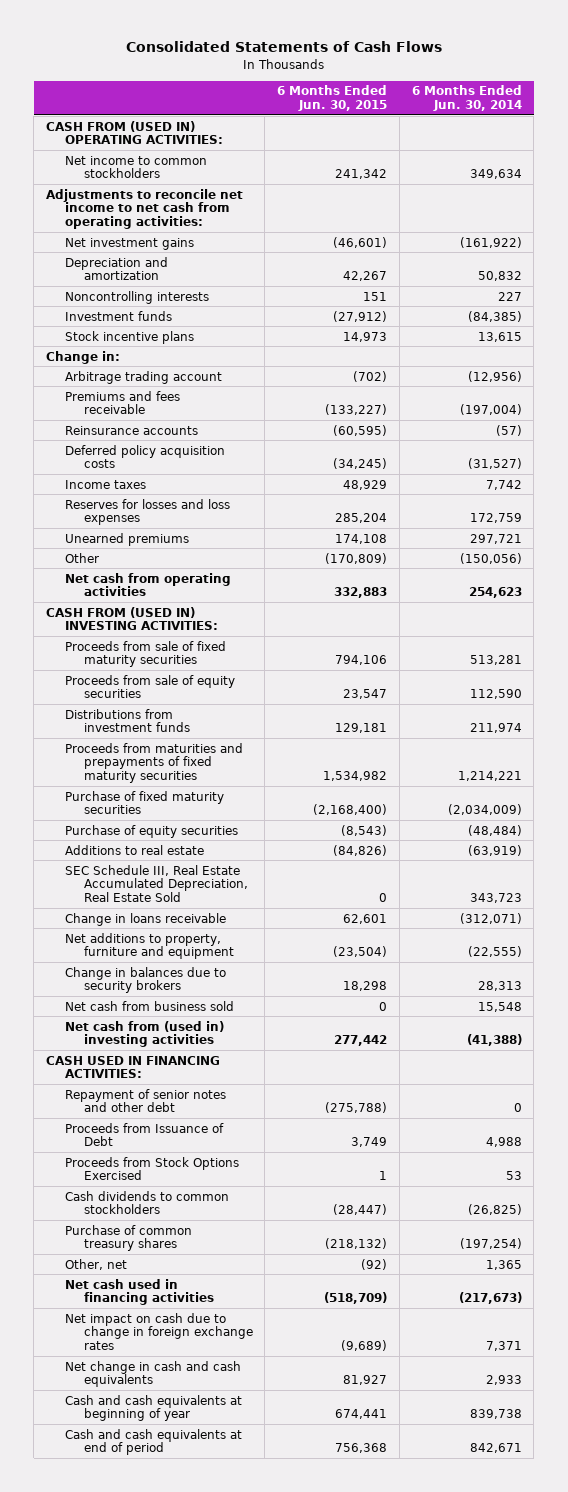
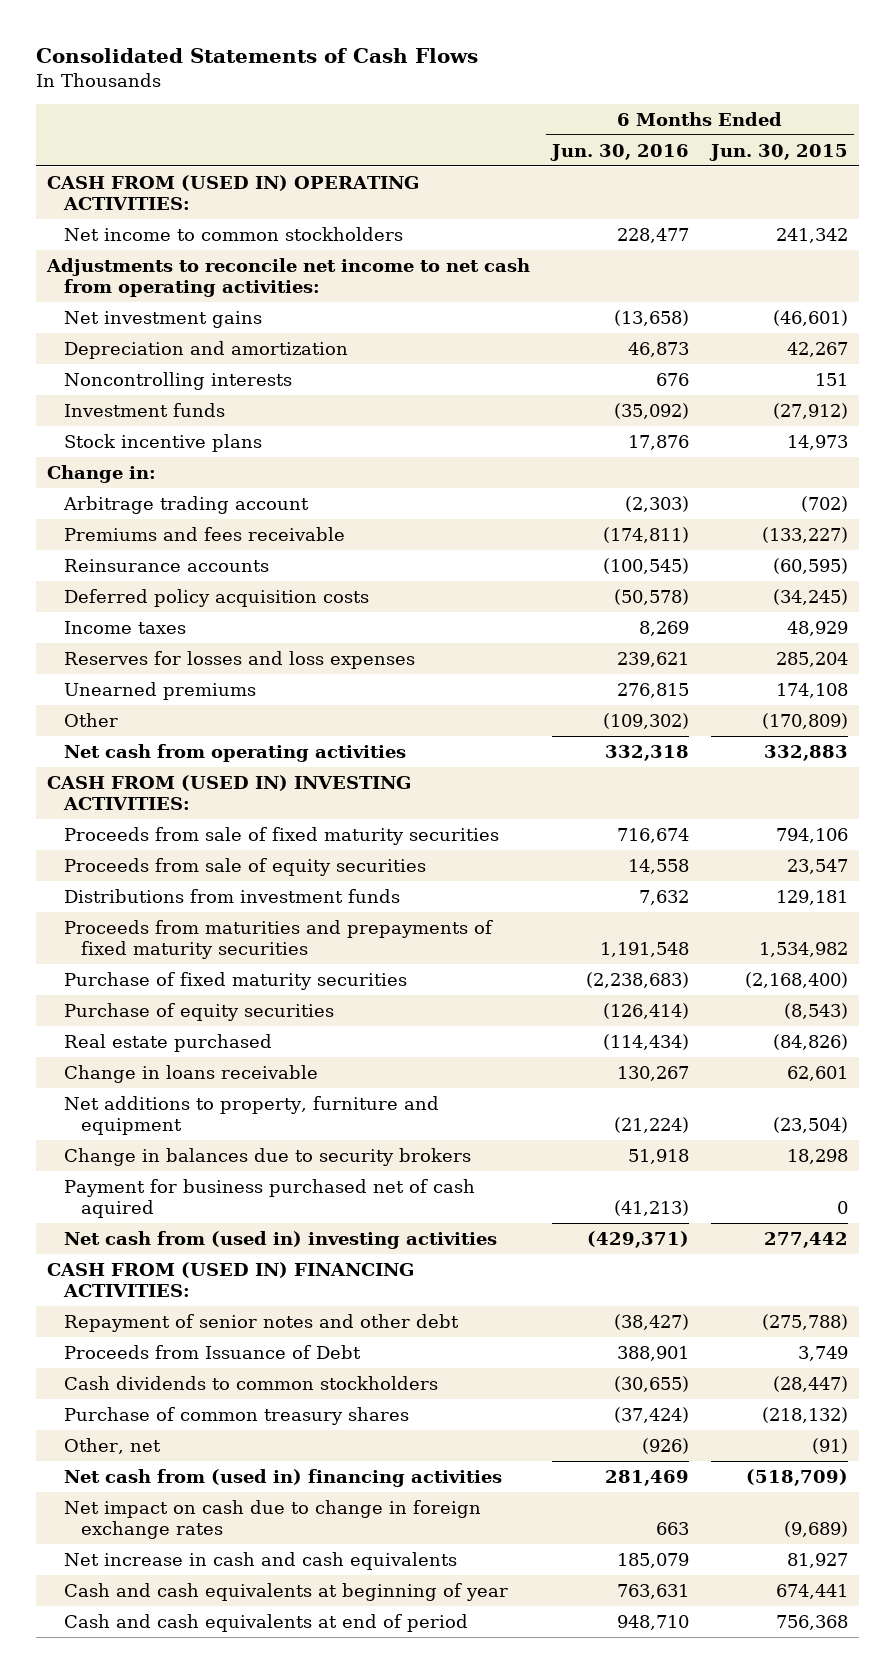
- | 6 Months Ended Jun. 30, 2015 | 6 Months Ended Jun. 30, 2014
+ | 6 Months Ended Jun. 30, 2016 | 6 Months Ended Jun. 30, 2015
- Additions to real estate | (84,826) | (63,919)
- SEC Schedule III, Real Estate Accumulated Depreciation, Real Estate Sold | 0 | 343,723
+ Real estate purchased | (114,434) | (84,826)
- Net cash from business sold | 0 | 15,548
+ Payment for business purchased net of cash aquired | (41,213) | 0
- CASH USED IN FINANCING ACTIVITIES:
+ CASH FROM (USED IN) FINANCING ACTIVITIES:
- Proceeds from Stock Options Exercised | 1 | 53
- Other, net | (92) | 1,365
- Net cash used in financing activities | (518,709) | (217,673)
+ Other, net | (926) | (91)
+ Net cash from (used in) financing activities | 281,469 | (518,709)
- Net change in cash and cash equivalents | 81,927 | 2,933
+ Net increase in cash and cash equivalents | 185,079 | 81,927

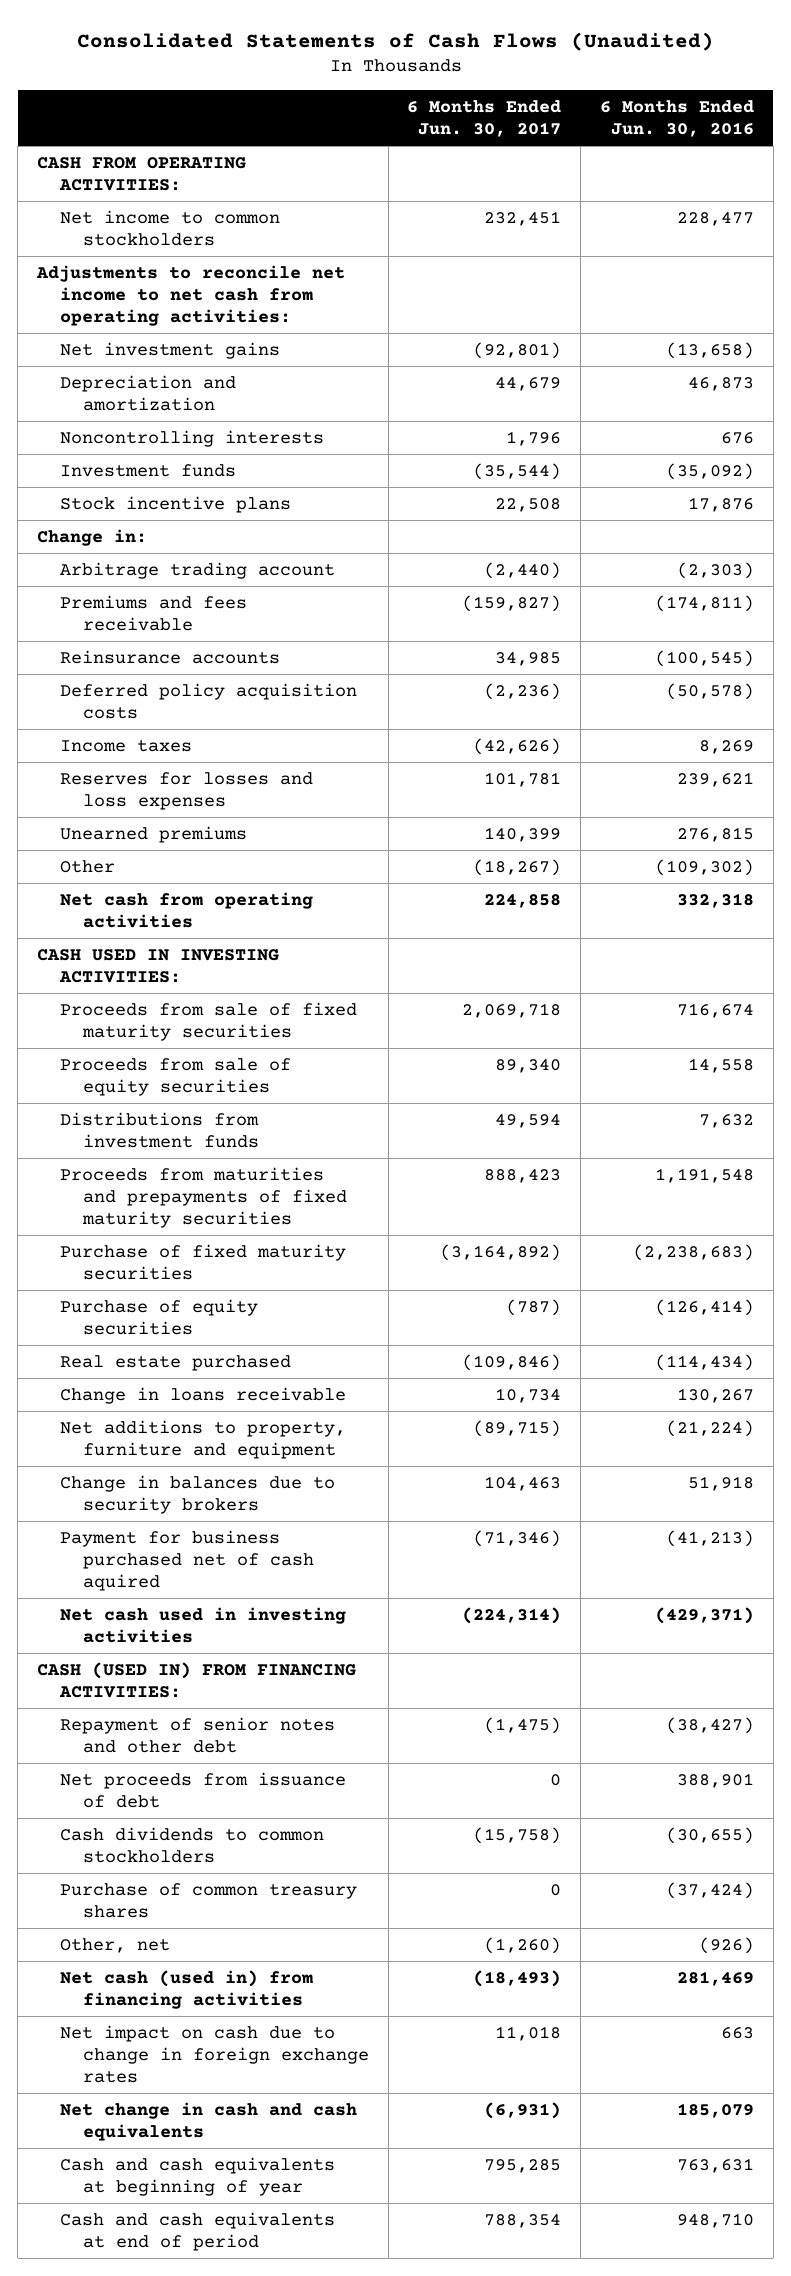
- Consolidated Statements of Cash Flows
+ Consolidated Statements of Cash Flows (Unaudited)
- | 6 Months Ended Jun. 30, 2016 | 6 Months Ended Jun. 30, 2015
+ | 6 Months Ended Jun. 30, 2017 | 6 Months Ended Jun. 30, 2016
- CASH FROM (USED IN) OPERATING ACTIVITIES:
+ CASH FROM OPERATING ACTIVITIES:
- CASH FROM (USED IN) INVESTING ACTIVITIES:
+ CASH USED IN INVESTING ACTIVITIES:
- Net cash from (used in) investing activities | (429,371) | 277,442
- CASH FROM (USED IN) FINANCING ACTIVITIES:
+ Net cash used in investing activities | (224,314) | (429,371)
+ CASH (USED IN) FROM FINANCING ACTIVITIES:
- Proceeds from Issuance of Debt | 388,901 | 3,749
+ Net proceeds from issuance of debt | 0 | 388,901
- Net cash from (used in) financing activities | 281,469 | (518,709)
+ Net cash (used in) from financing activities | (18,493) | 281,469
- Net increase in cash and cash equivalents | 185,079 | 81,927
+ Net change in cash and cash equivalents | (6,931) | 185,079

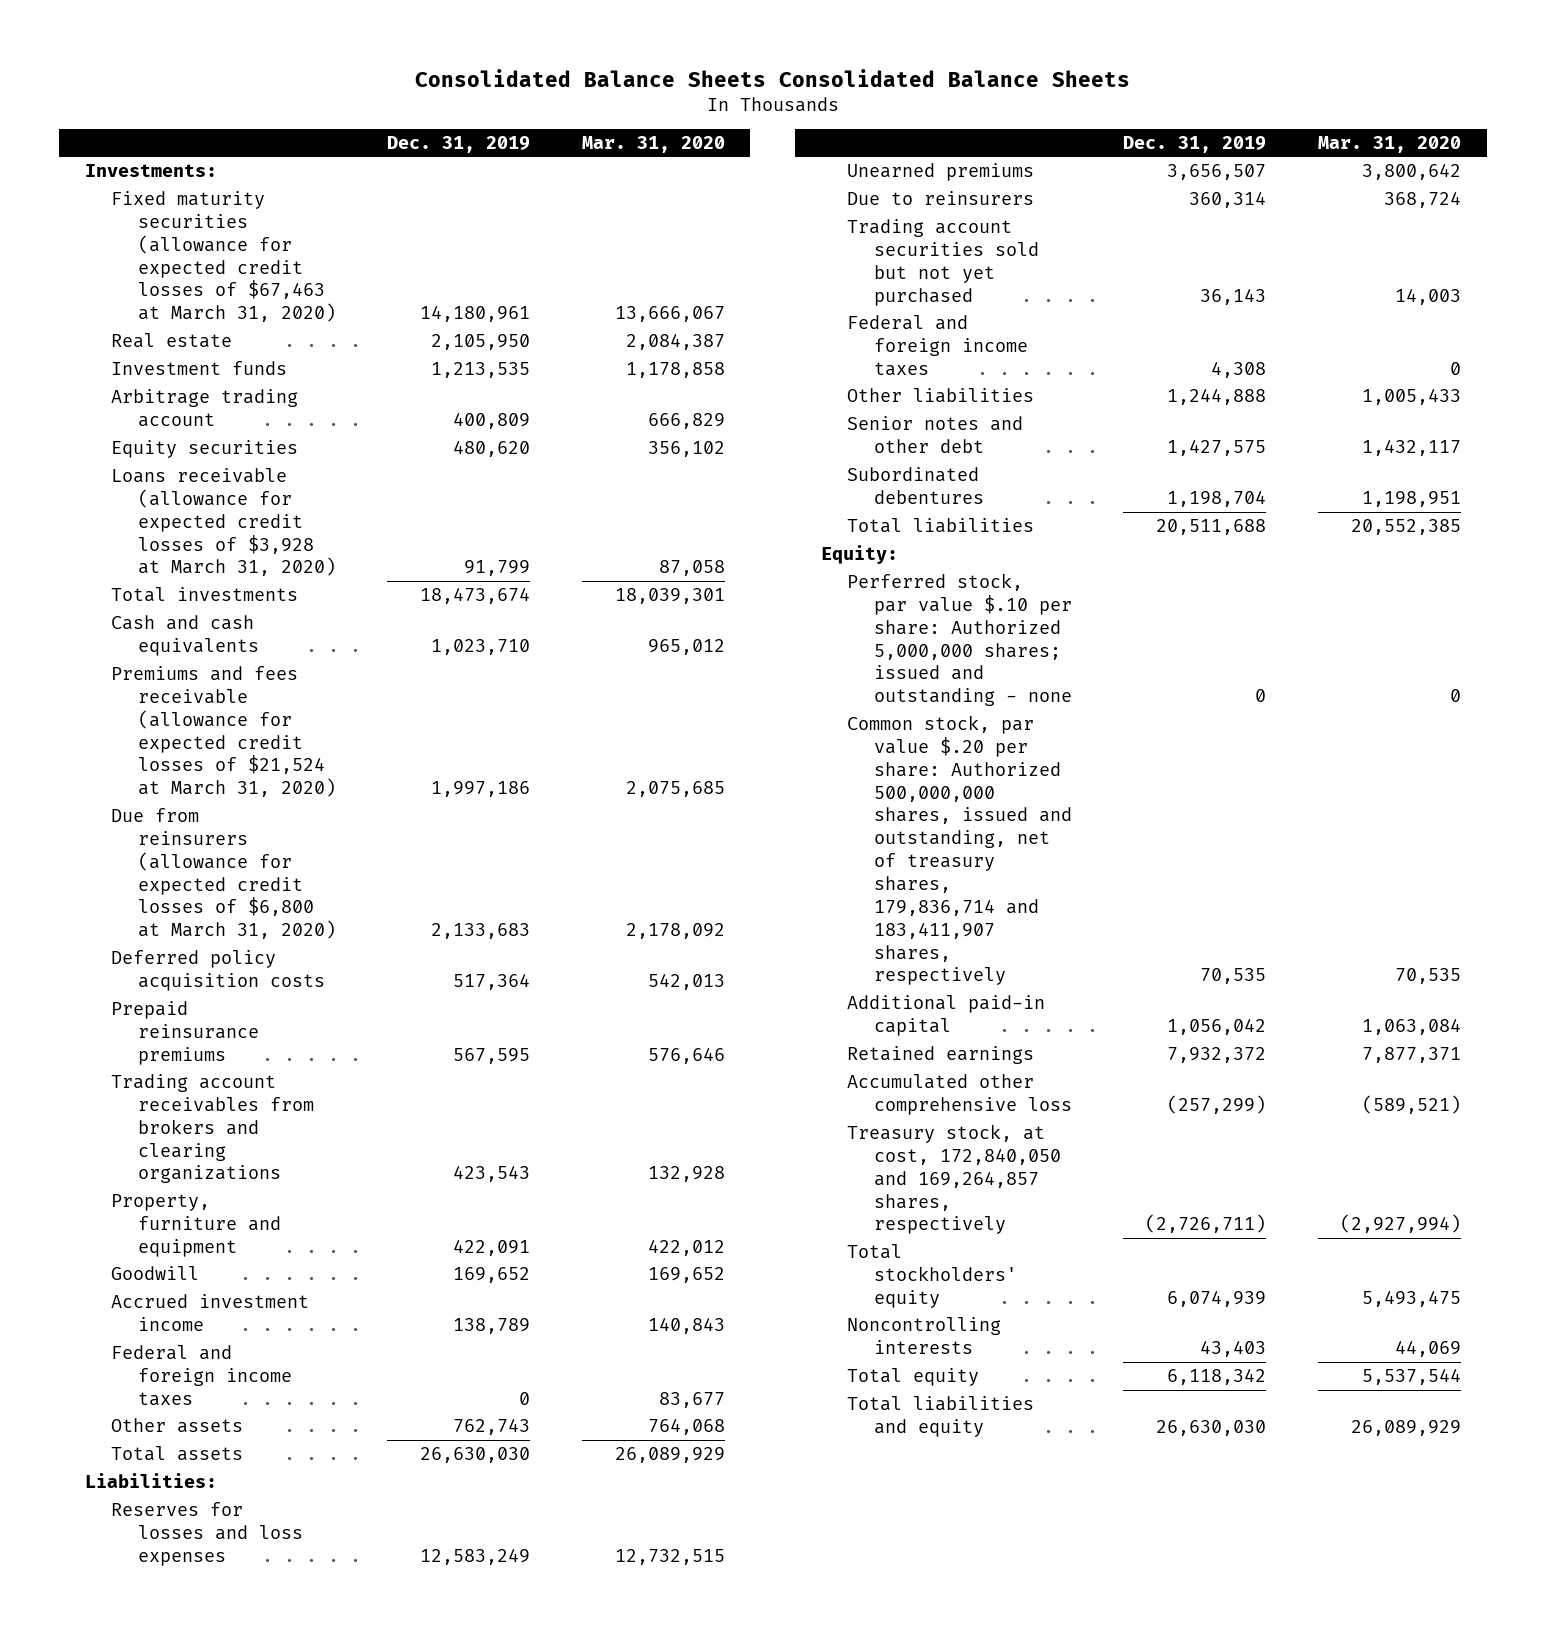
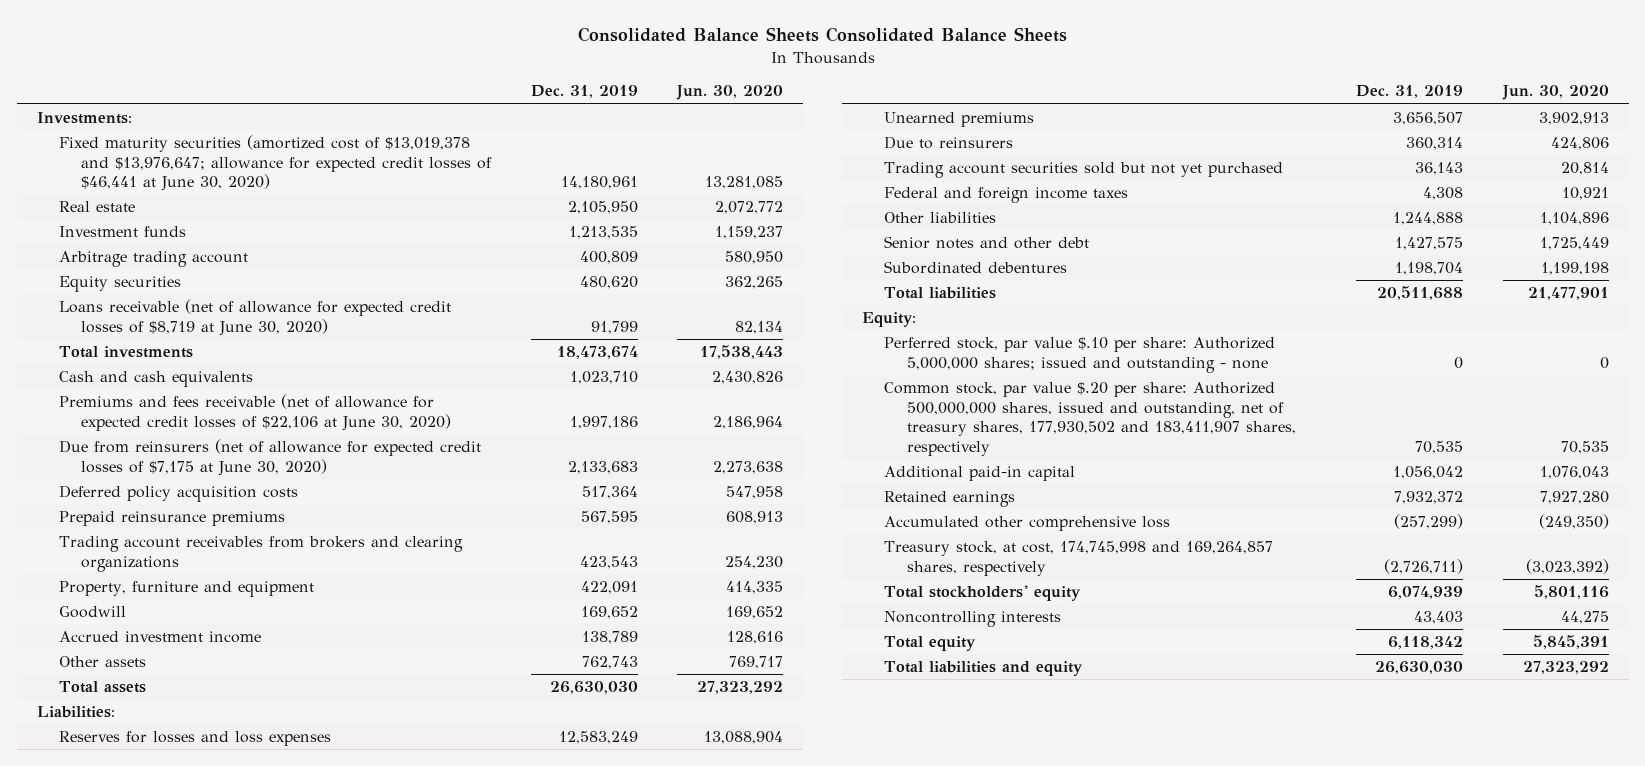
- | Dec. 31, 2019 | Mar. 31, 2020
+ | Dec. 31, 2019 | Jun. 30, 2020
- Fixed maturity securities (allowance for expected credit losses of $67,463 at March 31, 2020) | 14,180,961 | 13,666,067
+ Fixed maturity securities (amortized cost of $13,019,378 and $13,976,647; allowance for expected credit losses of $46,441 at June 30, 2020) | 14,180,961 | 13,281,085
- Loans receivable (allowance for expected credit losses of $3,928 at March 31, 2020) | 91,799 | 87,058
+ Loans receivable (net of allowance for expected credit losses of $8,719 at June 30, 2020) | 91,799 | 82,134
- Premiums and fees receivable (allowance for expected credit losses of $21,524 at March 31, 2020) | 1,997,186 | 2,075,685
- Due from reinsurers (allowance for expected credit losses of $6,800 at March 31, 2020) | 2,133,683 | 2,178,092
+ Premiums and fees receivable (net of allowance for expected credit losses of $22,106 at June 30, 2020) | 1,997,186 | 2,186,964
+ Due from reinsurers (net of allowance for expected credit losses of $7,175 at June 30, 2020) | 2,133,683 | 2,273,638
- Federal and foreign income taxes | 0 | 83,677
- Common stock, par value $.20 per share: Authorized 500,000,000 shares, issued and outstanding, net of treasury shares, 179,836,714 and 183,411,907 shares, respectively | 70,535 | 70,535
+ Common stock, par value $.20 per share: Authorized 500,000,000 shares, issued and outstanding, net of treasury shares, 177,930,502 and 183,411,907 shares, respectively | 70,535 | 70,535
- Treasury stock, at cost, 172,840,050 and 169,264,857 shares, respectively | (2,726,711) | (2,927,994)
+ Treasury stock, at cost, 174,745,998 and 169,264,857 shares, respectively | (2,726,711) | (3,023,392)

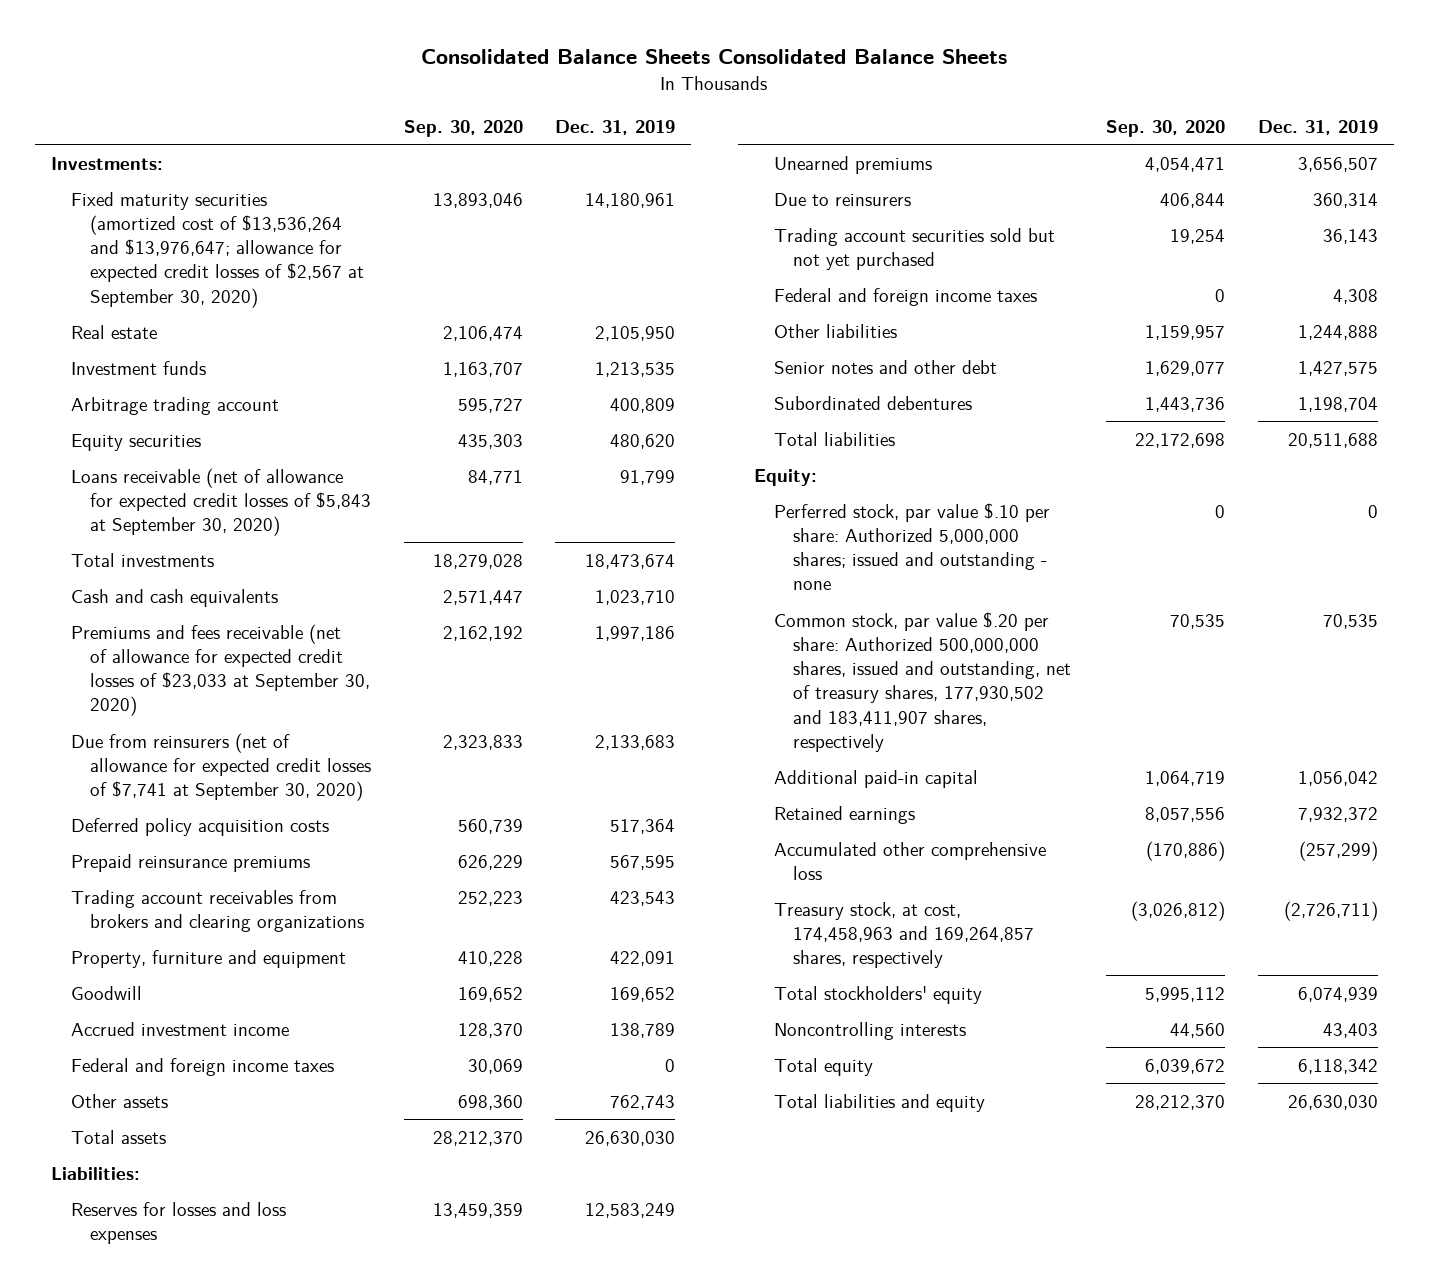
- | Dec. 31, 2019 | Jun. 30, 2020
+ | Sep. 30, 2020 | Dec. 31, 2019
- Fixed maturity securities (amortized cost of $13,019,378 and $13,976,647; allowance for expected credit losses of $46,441 at June 30, 2020) | 14,180,961 | 13,281,085
+ Fixed maturity securities (amortized cost of $13,536,264 and $13,976,647; allowance for expected credit losses of $2,567 at September 30, 2020) | 13,893,046 | 14,180,961
- Loans receivable (net of allowance for expected credit losses of $8,719 at June 30, 2020) | 91,799 | 82,134
+ Loans receivable (net of allowance for expected credit losses of $5,843 at September 30, 2020) | 84,771 | 91,799
- Premiums and fees receivable (net of allowance for expected credit losses of $22,106 at June 30, 2020) | 1,997,186 | 2,186,964
- Due from reinsurers (net of allowance for expected credit losses of $7,175 at June 30, 2020) | 2,133,683 | 2,273,638
+ Premiums and fees receivable (net of allowance for expected credit losses of $23,033 at September 30, 2020) | 2,162,192 | 1,997,186
+ Due from reinsurers (net of allowance for expected credit losses of $7,741 at September 30, 2020) | 2,323,833 | 2,133,683
+ Federal and foreign income taxes | 30,069 | 0
- Treasury stock, at cost, 174,745,998 and 169,264,857 shares, respectively | (2,726,711) | (3,023,392)
+ Treasury stock, at cost, 174,458,963 and 169,264,857 shares, respectively | (3,026,812) | (2,726,711)

